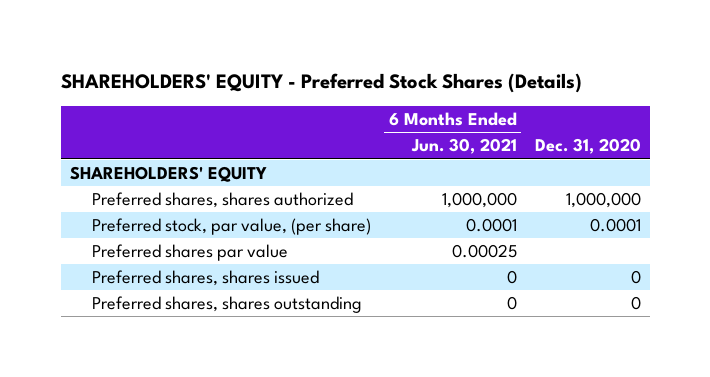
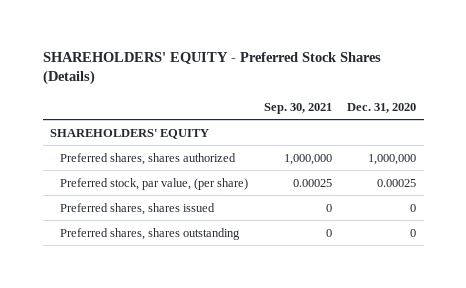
- | 6 Months Ended Jun. 30, 2021 | Dec. 31, 2020
+ | Sep. 30, 2021 | Dec. 31, 2020
- Preferred stock, par value, (per share) | 0.0001 | 0.0001
- Preferred shares par value | 0.00025 |
+ Preferred stock, par value, (per share) | 0.00025 | 0.00025

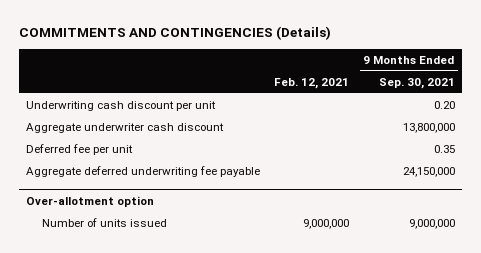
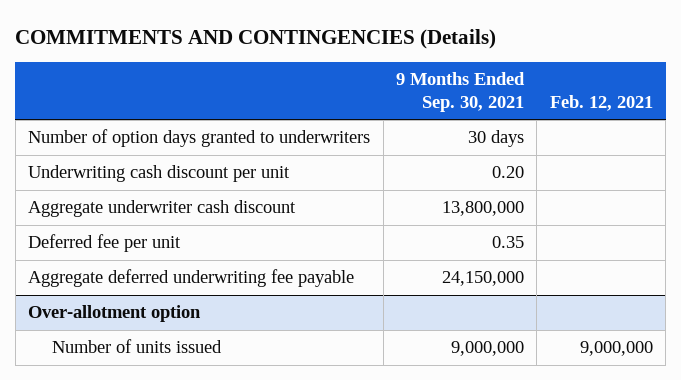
- | Feb. 12, 2021 | 9 Months Ended Sep. 30, 2021
+ | 9 Months Ended Sep. 30, 2021 | Feb. 12, 2021
+ Number of option days granted to underwriters | 30 days |

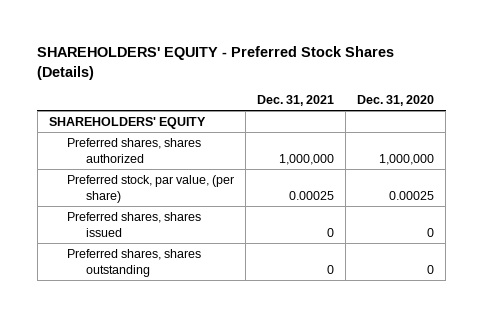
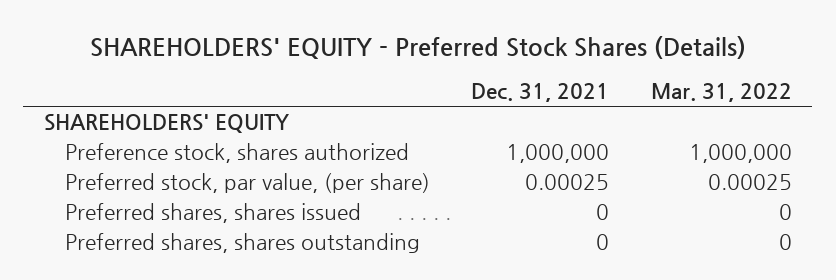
- | Dec. 31, 2021 | Dec. 31, 2020
+ | Dec. 31, 2021 | Mar. 31, 2022
- Preferred shares, shares authorized | 1,000,000 | 1,000,000
+ Preference stock, shares authorized | 1,000,000 | 1,000,000

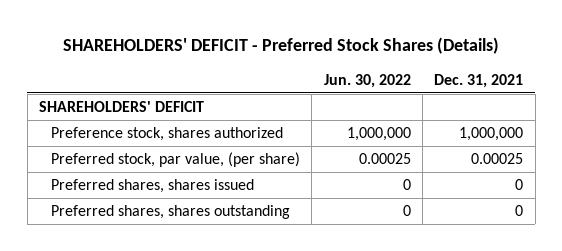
- SHAREHOLDERS' EQUITY - Preferred Stock Shares (Details)
+ SHAREHOLDERS' DEFICIT - Preferred Stock Shares (Details)
- | Dec. 31, 2021 | Mar. 31, 2022
+ | Jun. 30, 2022 | Dec. 31, 2021
- SHAREHOLDERS' EQUITY
+ SHAREHOLDERS' DEFICIT

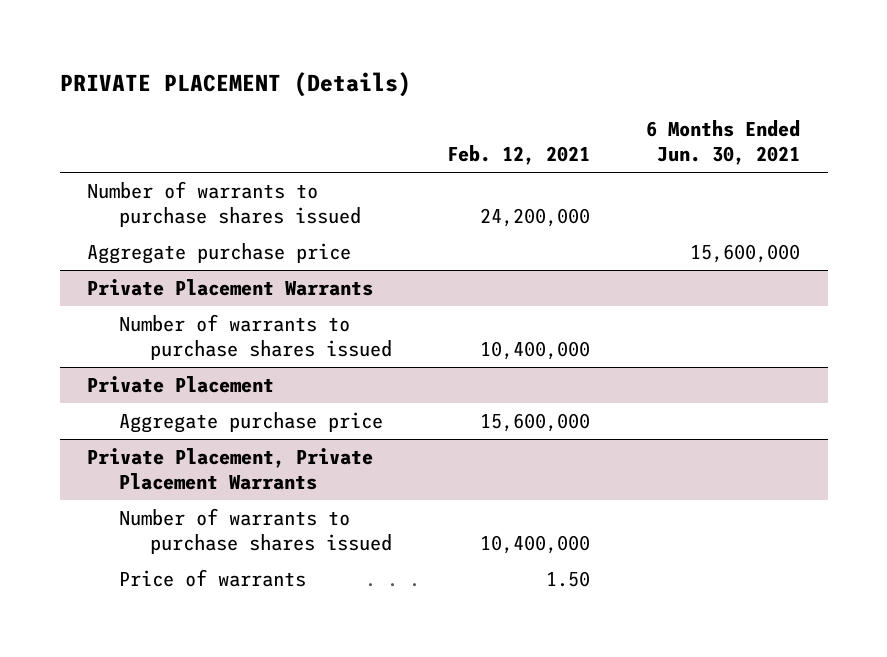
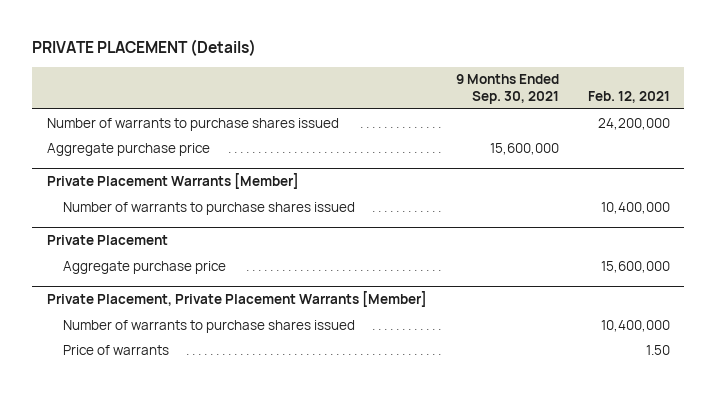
- | Feb. 12, 2021 | 6 Months Ended Jun. 30, 2021
+ | 9 Months Ended Sep. 30, 2021 | Feb. 12, 2021
- Private Placement Warrants
+ Private Placement Warrants [Member]
- Private Placement, Private Placement Warrants
+ Private Placement, Private Placement Warrants [Member]

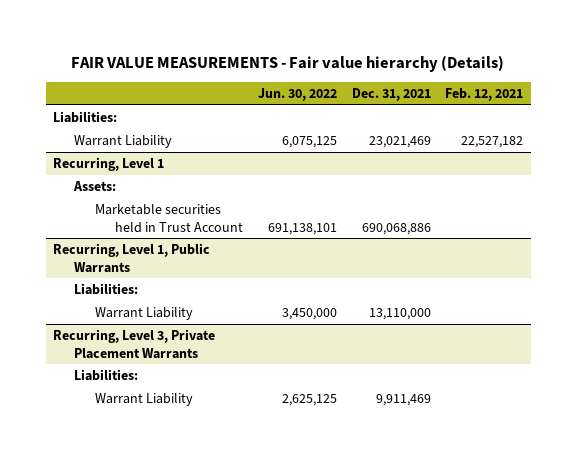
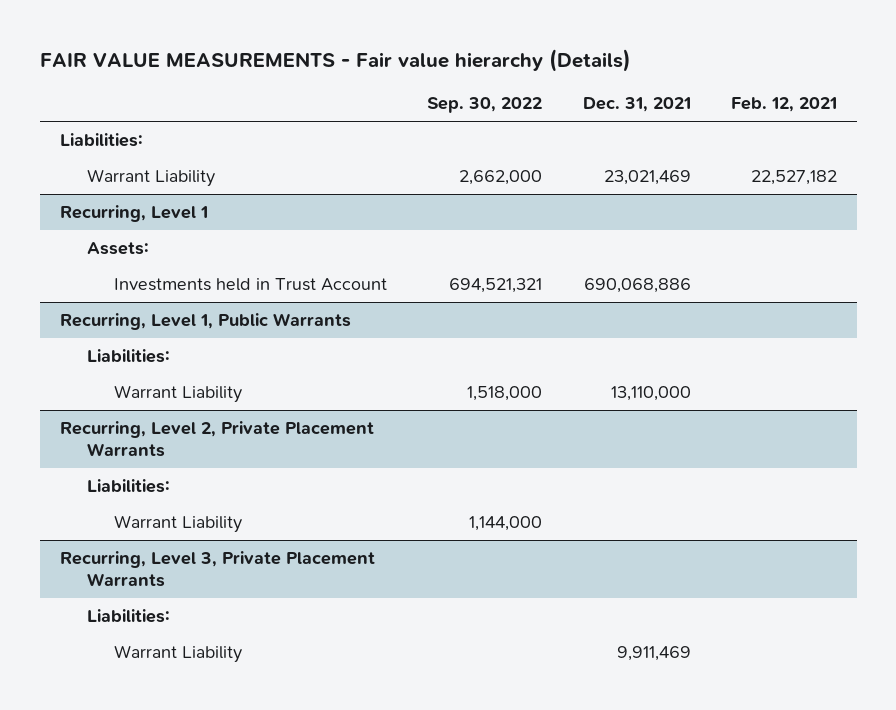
- | Jun. 30, 2022 | Dec. 31, 2021 | Feb. 12, 2021
+ | Sep. 30, 2022 | Dec. 31, 2021 | Feb. 12, 2021
@ Recurring, Level 1
- Marketable securities held in Trust Account | 691,138,101 | 690,068,886 |
+ Investments held in Trust Account | 694,521,321 | 690,068,886 |
+ Recurring, Level 2, Private Placement Warrants
+ Liabilities:
+ Warrant Liability | 1,144,000 | |

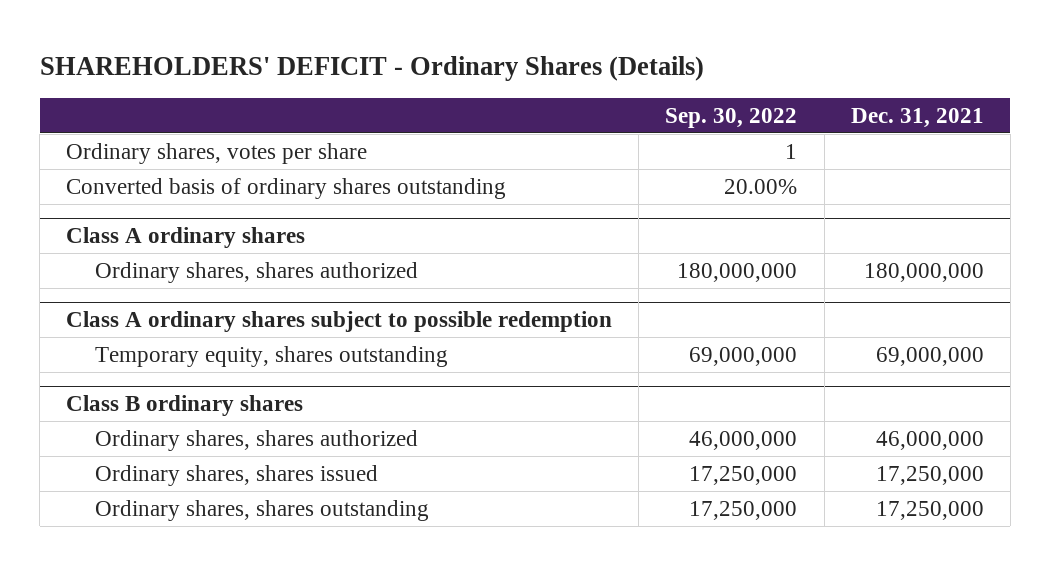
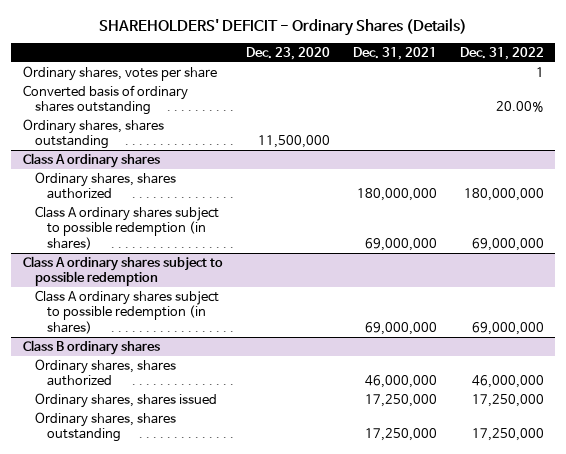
- | Sep. 30, 2022 | Dec. 31, 2021
+ | Dec. 23, 2020 | Dec. 31, 2021 | Dec. 31, 2022
+ Ordinary shares, shares outstanding | 11,500,000 | |
@ Class A ordinary shares
+ Class A ordinary shares subject to possible redemption (in shares) | | 69,000,000 | 69,000,000
@ Class A ordinary shares subject to possible redemption
- Temporary equity, shares outstanding | 69,000,000 | 69,000,000
+ Class A ordinary shares subject to possible redemption (in shares) | | 69,000,000 | 69,000,000

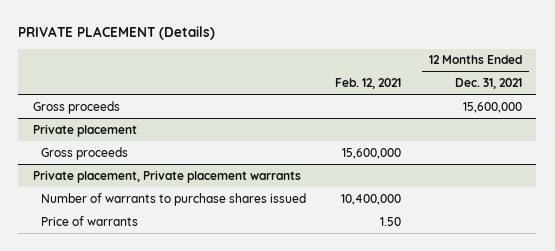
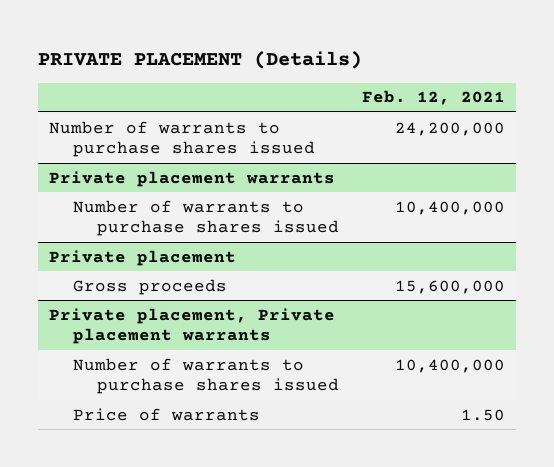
- | Feb. 12, 2021 | 12 Months Ended Dec. 31, 2021
+ | Feb. 12, 2021
- Gross proceeds | | 15,600,000
+ Number of warrants to purchase shares issued | 24,200,000
+ Private placement warrants
+ Number of warrants to purchase shares issued | 10,400,000

